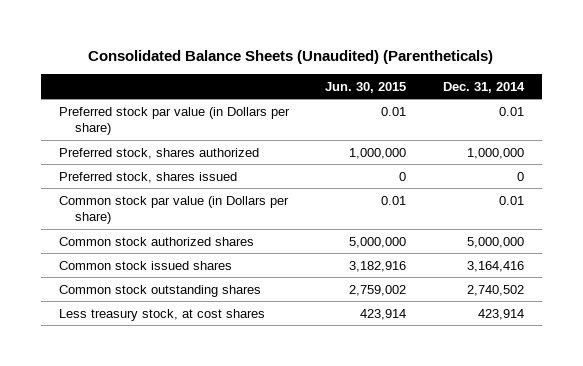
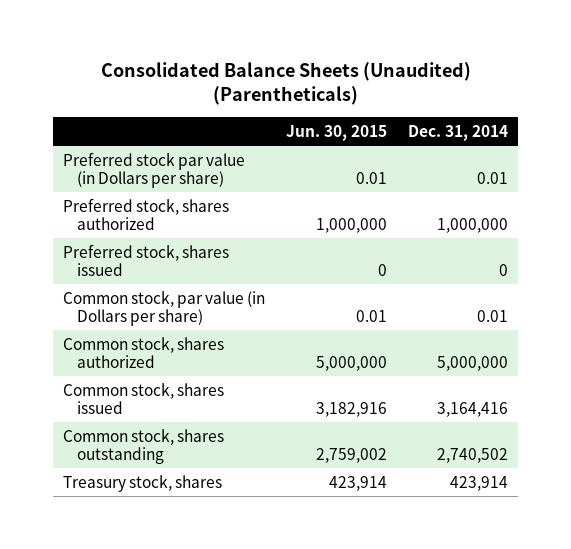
- Common stock par value (in Dollars per share) | 0.01 | 0.01
- Common stock authorized shares | 5,000,000 | 5,000,000
- Common stock issued shares | 3,182,916 | 3,164,416
- Common stock outstanding shares | 2,759,002 | 2,740,502
- Less treasury stock, at cost shares | 423,914 | 423,914
+ Common stock, par value (in Dollars per share) | 0.01 | 0.01
+ Common stock, shares authorized | 5,000,000 | 5,000,000
+ Common stock, shares issued | 3,182,916 | 3,164,416
+ Common stock, shares outstanding | 2,759,002 | 2,740,502
+ Treasury stock, shares | 423,914 | 423,914

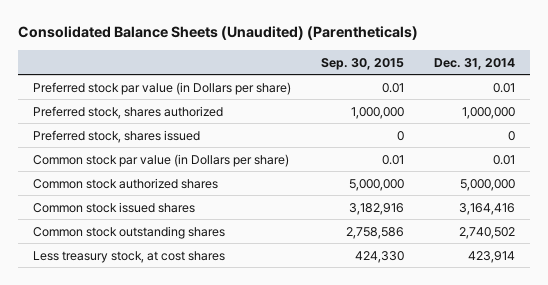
- | Jun. 30, 2015 | Dec. 31, 2014
+ | Sep. 30, 2015 | Dec. 31, 2014
- Common stock, par value (in Dollars per share) | 0.01 | 0.01
- Common stock, shares authorized | 5,000,000 | 5,000,000
- Common stock, shares issued | 3,182,916 | 3,164,416
- Common stock, shares outstanding | 2,759,002 | 2,740,502
- Treasury stock, shares | 423,914 | 423,914
+ Common stock par value (in Dollars per share) | 0.01 | 0.01
+ Common stock authorized shares | 5,000,000 | 5,000,000
+ Common stock issued shares | 3,182,916 | 3,164,416
+ Common stock outstanding shares | 2,758,586 | 2,740,502
+ Less treasury stock, at cost shares | 424,330 | 423,914

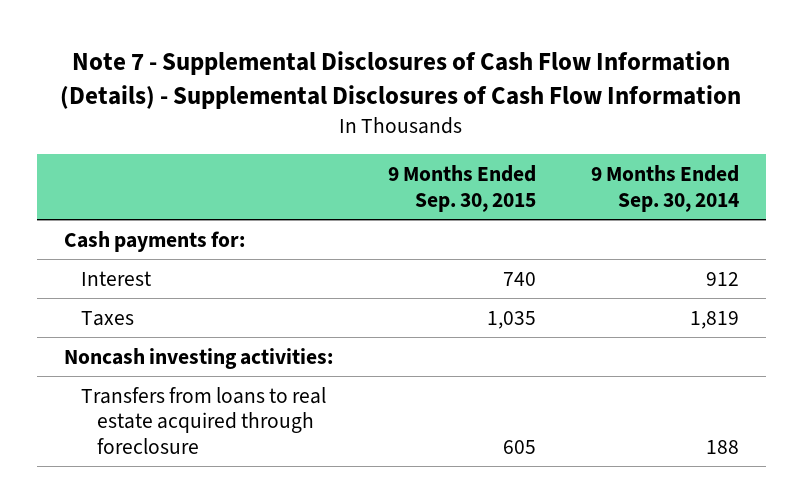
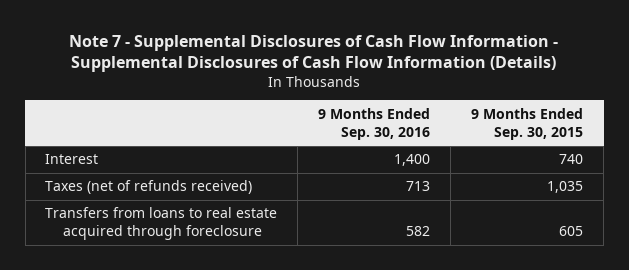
- Note 7 - Supplemental Disclosures of Cash Flow Information (Details) - Supplemental Disclosures of Cash Flow Information
+ Note 7 - Supplemental Disclosures of Cash Flow Information - Supplemental Disclosures of Cash Flow Information (Details)
- | 9 Months Ended Sep. 30, 2015 | 9 Months Ended Sep. 30, 2014
+ | 9 Months Ended Sep. 30, 2016 | 9 Months Ended Sep. 30, 2015
- Cash payments for:
- Taxes | 1,035 | 1,819
- Noncash investing activities:
+ Taxes (net of refunds received) | 713 | 1,035

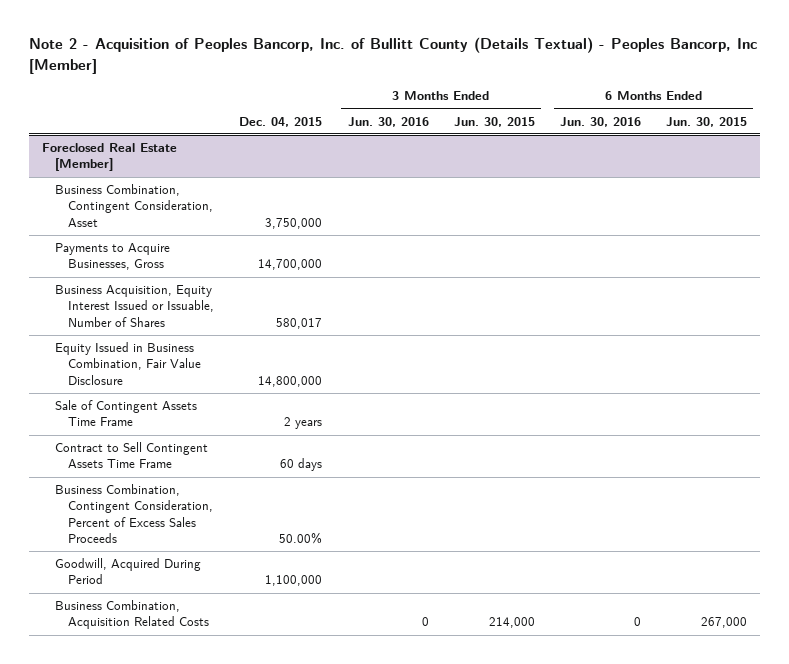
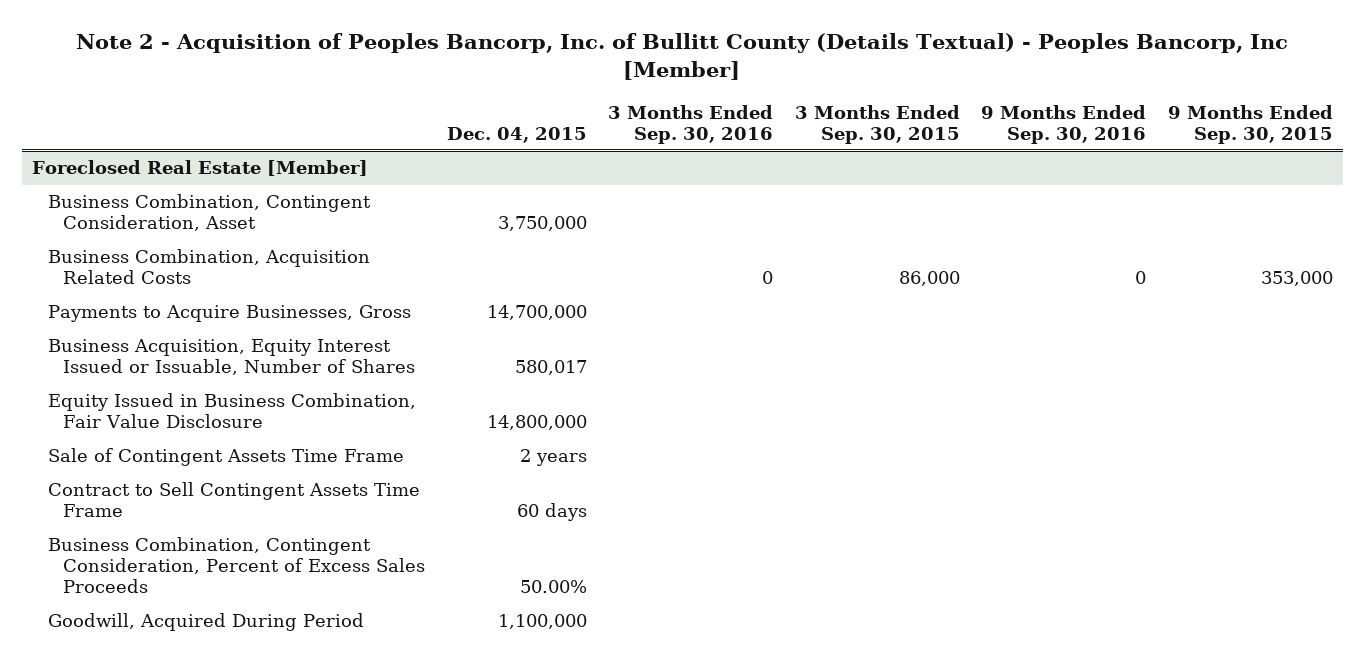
- | Dec. 04, 2015 | 3 Months Ended Jun. 30, 2016 | 3 Months Ended Jun. 30, 2015 | 6 Months Ended Jun. 30, 2016 | 6 Months Ended Jun. 30, 2015
+ | Dec. 04, 2015 | 3 Months Ended Sep. 30, 2016 | 3 Months Ended Sep. 30, 2015 | 9 Months Ended Sep. 30, 2016 | 9 Months Ended Sep. 30, 2015
@ Foreclosed Real Estate [Member]
moved up: Business Combination, Acquisition Related Costs | | 0 | 86,000 | 0 | 353,000

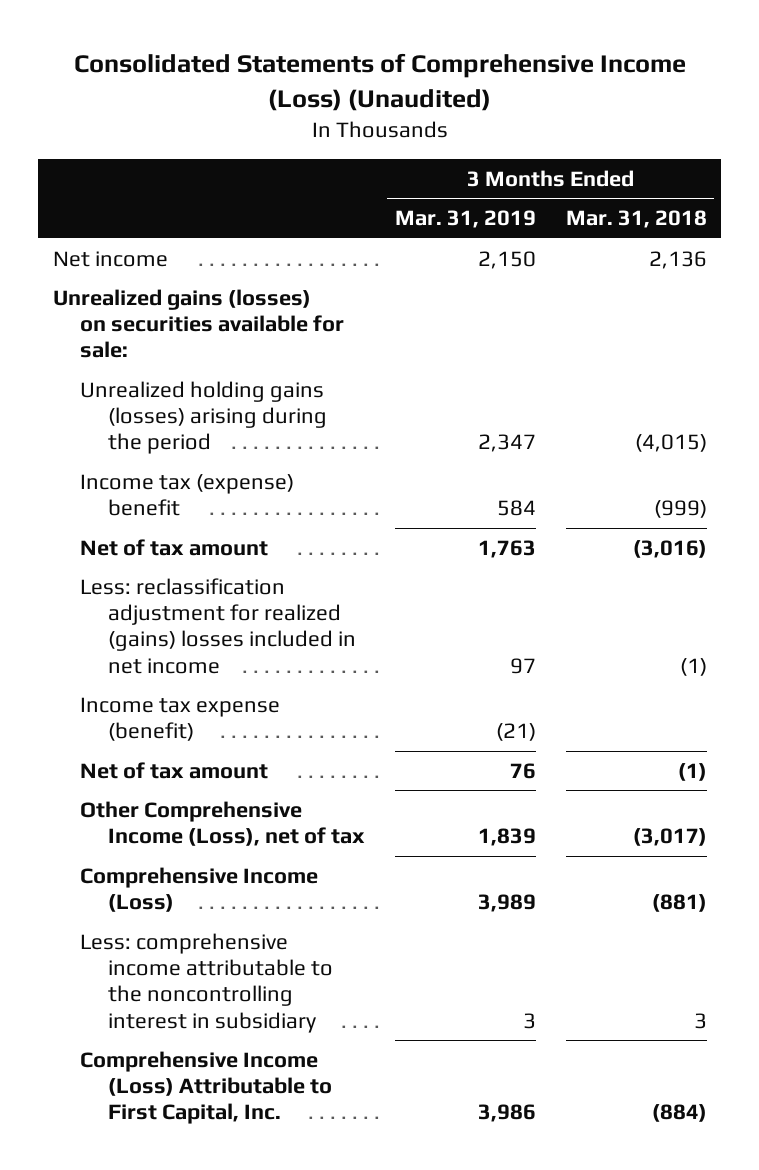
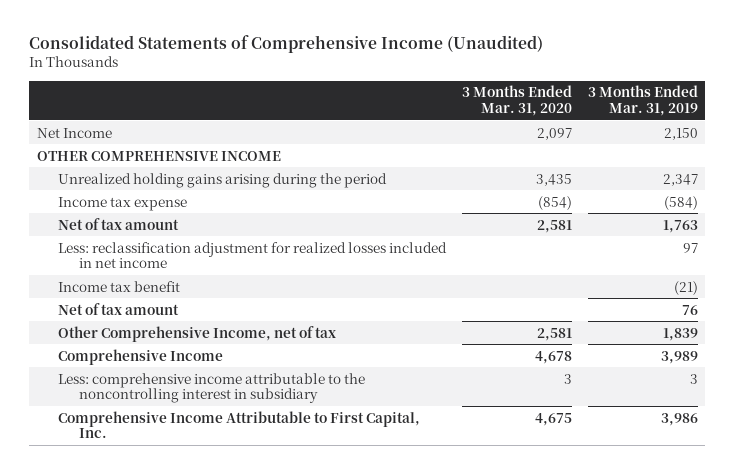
- Consolidated Statements of Comprehensive Income (Loss) (Unaudited)
+ Consolidated Statements of Comprehensive Income (Unaudited)
- | 3 Months Ended Mar. 31, 2019 | 3 Months Ended Mar. 31, 2018
+ | 3 Months Ended Mar. 31, 2020 | 3 Months Ended Mar. 31, 2019
- Net income | 2,150 | 2,136
- Unrealized gains (losses) on securities available for sale:
- Unrealized holding gains (losses) arising during the period | 2,347 | (4,015)
- Income tax (expense) benefit | 584 | (999)
+ Net Income | 2,097 | 2,150
+ OTHER COMPREHENSIVE INCOME
+ Unrealized holding gains arising during the period | 3,435 | 2,347
+ Income tax expense | (854) | (584)
- Less: reclassification adjustment for realized (gains) losses included in net income | 97 | (1)
- Income tax expense (benefit) | (21) |
+ Less: reclassification adjustment for realized losses included in net income | | 97
+ Income tax benefit | | (21)
- Other Comprehensive Income (Loss), net of tax | 1,839 | (3,017)
- Comprehensive Income (Loss) | 3,989 | (881)
+ Other Comprehensive Income, net of tax | 2,581 | 1,839
+ Comprehensive Income | 4,678 | 3,989
- Comprehensive Income (Loss) Attributable to First Capital, Inc. | 3,986 | (884)
+ Comprehensive Income Attributable to First Capital, Inc. | 4,675 | 3,986

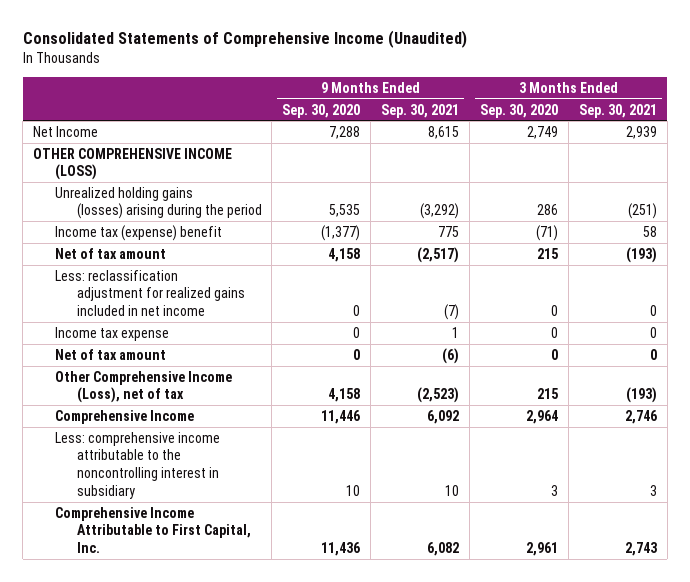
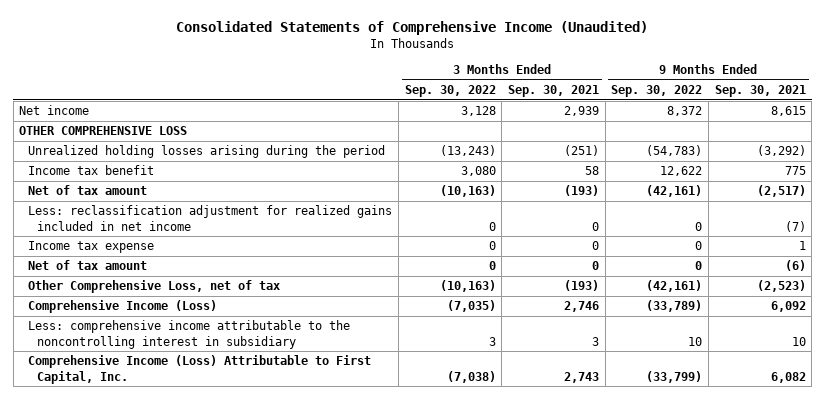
- | 9 Months Ended Sep. 30, 2020 | 9 Months Ended Sep. 30, 2021 | 3 Months Ended Sep. 30, 2020 | 3 Months Ended Sep. 30, 2021
+ | 3 Months Ended Sep. 30, 2022 | 3 Months Ended Sep. 30, 2021 | 9 Months Ended Sep. 30, 2022 | 9 Months Ended Sep. 30, 2021
- Net Income | 7,288 | 8,615 | 2,749 | 2,939
- OTHER COMPREHENSIVE INCOME (LOSS)
- Unrealized holding gains (losses) arising during the period | 5,535 | (3,292) | 286 | (251)
- Income tax (expense) benefit | (1,377) | 775 | (71) | 58
+ Net income | 3,128 | 2,939 | 8,372 | 8,615
+ OTHER COMPREHENSIVE LOSS
+ Unrealized holding losses arising during the period | (13,243) | (251) | (54,783) | (3,292)
+ Income tax benefit | 3,080 | 58 | 12,622 | 775
- Other Comprehensive Income (Loss), net of tax | 4,158 | (2,523) | 215 | (193)
- Comprehensive Income | 11,446 | 6,092 | 2,964 | 2,746
+ Other Comprehensive Loss, net of tax | (10,163) | (193) | (42,161) | (2,523)
+ Comprehensive Income (Loss) | (7,035) | 2,746 | (33,789) | 6,092
- Comprehensive Income Attributable to First Capital, Inc. | 11,436 | 6,082 | 2,961 | 2,743
+ Comprehensive Income (Loss) Attributable to First Capital, Inc. | (7,038) | 2,743 | (33,799) | 6,082

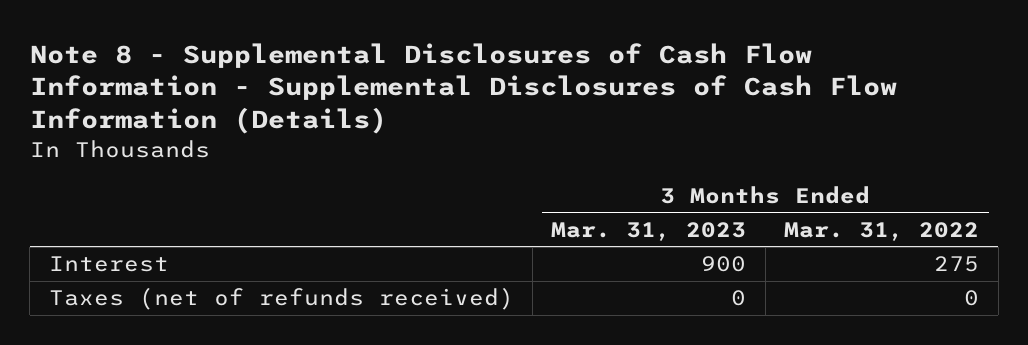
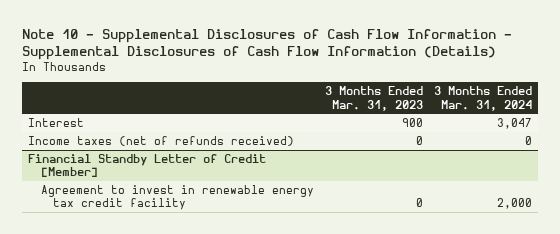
- Note 8 - Supplemental Disclosures of Cash Flow Information - Supplemental Disclosures of Cash Flow Information (Details)
+ Note 10 - Supplemental Disclosures of Cash Flow Information - Supplemental Disclosures of Cash Flow Information (Details)
- | 3 Months Ended Mar. 31, 2023 | 3 Months Ended Mar. 31, 2022
+ | 3 Months Ended Mar. 31, 2023 | 3 Months Ended Mar. 31, 2024
- Taxes (net of refunds received) | 0 | 0
+ Income taxes (net of refunds received) | 0 | 0
+ Financial Standby Letter of Credit [Member]
+ Agreement to invest in renewable energy tax credit facility | 0 | 2,000

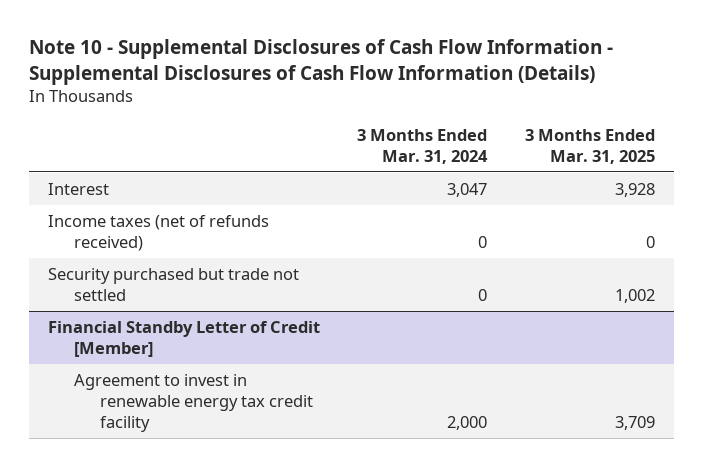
- | 3 Months Ended Mar. 31, 2023 | 3 Months Ended Mar. 31, 2024
+ | 3 Months Ended Mar. 31, 2024 | 3 Months Ended Mar. 31, 2025
+ Security purchased but trade not settled | 0 | 1,002

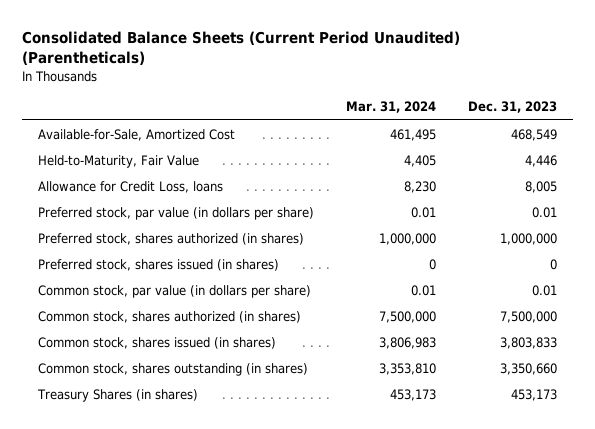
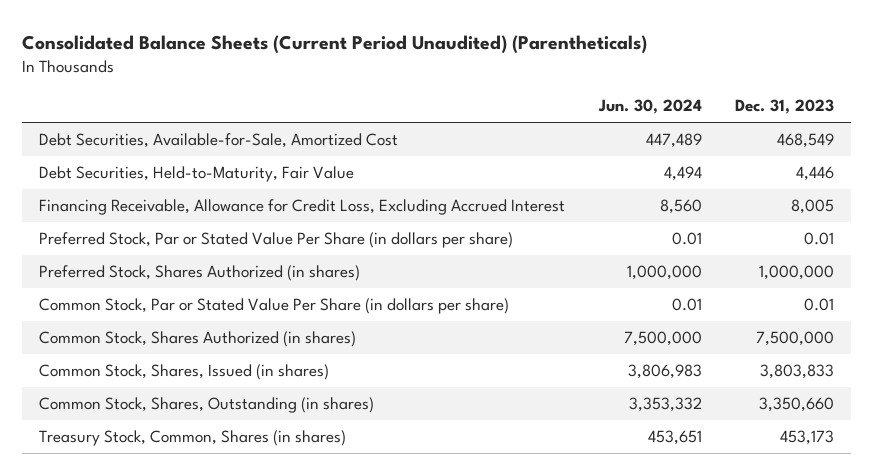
- | Mar. 31, 2024 | Dec. 31, 2023
+ | Jun. 30, 2024 | Dec. 31, 2023
- Available-for-Sale, Amortized Cost | 461,495 | 468,549
- Held-to-Maturity, Fair Value | 4,405 | 4,446
- Allowance for Credit Loss, loans | 8,230 | 8,005
- Preferred stock, par value (in dollars per share) | 0.01 | 0.01
- Preferred stock, shares authorized (in shares) | 1,000,000 | 1,000,000
- Preferred stock, shares issued (in shares) | 0 | 0
- Common stock, par value (in dollars per share) | 0.01 | 0.01
- Common stock, shares authorized (in shares) | 7,500,000 | 7,500,000
- Common stock, shares issued (in shares) | 3,806,983 | 3,803,833
- Common stock, shares outstanding (in shares) | 3,353,810 | 3,350,660
- Treasury Shares (in shares) | 453,173 | 453,173
+ Debt Securities, Available-for-Sale, Amortized Cost | 447,489 | 468,549
+ Debt Securities, Held-to-Maturity, Fair Value | 4,494 | 4,446
+ Financing Receivable, Allowance for Credit Loss, Excluding Accrued Interest | 8,560 | 8,005
+ Preferred Stock, Par or Stated Value Per Share (in dollars per share) | 0.01 | 0.01
+ Preferred Stock, Shares Authorized (in shares) | 1,000,000 | 1,000,000
+ Common Stock, Par or Stated Value Per Share (in dollars per share) | 0.01 | 0.01
+ Common Stock, Shares Authorized (in shares) | 7,500,000 | 7,500,000
+ Common Stock, Shares, Issued (in shares) | 3,806,983 | 3,803,833
+ Common Stock, Shares, Outstanding (in shares) | 3,353,332 | 3,350,660
+ Treasury Stock, Common, Shares (in shares) | 453,651 | 453,173

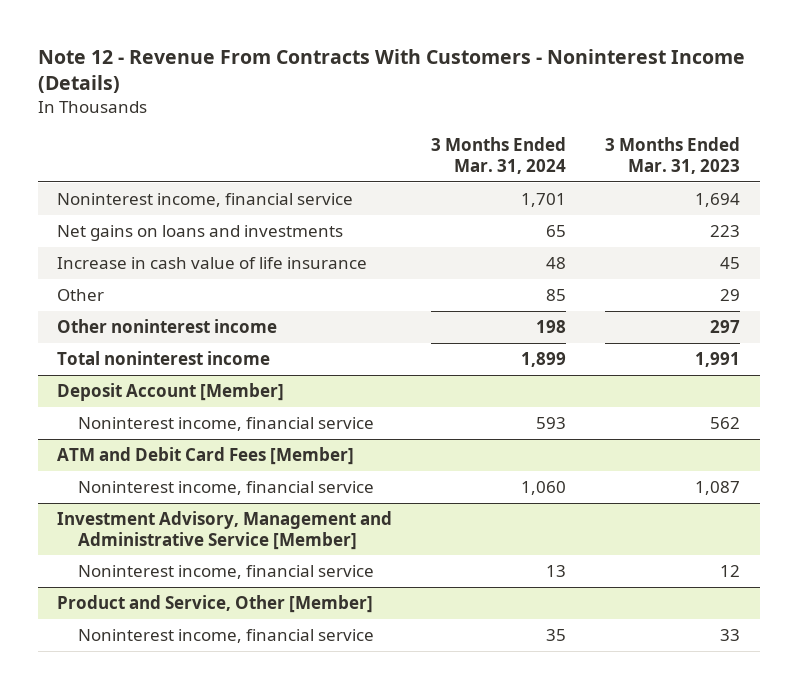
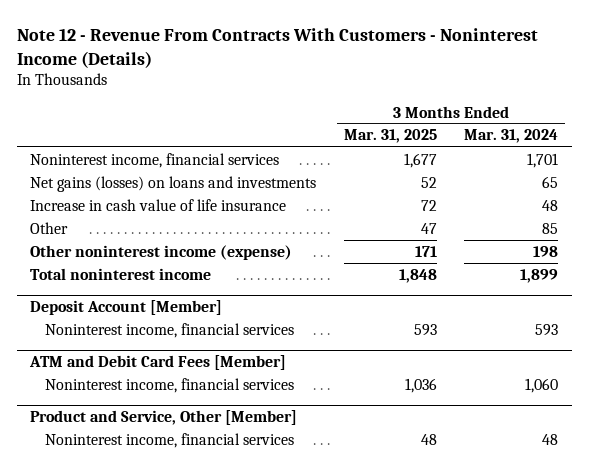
- | 3 Months Ended Mar. 31, 2024 | 3 Months Ended Mar. 31, 2023
+ | 3 Months Ended Mar. 31, 2025 | 3 Months Ended Mar. 31, 2024
- Noninterest income, financial service | 1,701 | 1,694
- Net gains on loans and investments | 65 | 223
+ Noninterest income, financial services | 1,677 | 1,701
+ Net gains (losses) on loans and investments | 52 | 65
- Other noninterest income | 198 | 297
+ Other noninterest income (expense) | 171 | 198
@ Deposit Account [Member]
- Noninterest income, financial service | 593 | 562
+ Noninterest income, financial services | 593 | 593
@ ATM and Debit Card Fees [Member]
- Noninterest income, financial service | 1,060 | 1,087
- Investment Advisory, Management and Administrative Service [Member]
- Noninterest income, financial service | 13 | 12
@ ATM and Debit Card Fees [Member]
+ Noninterest income, financial services | 1,036 | 1,060
@ Product and Service, Other [Member]
- Noninterest income, financial service | 35 | 33
+ Noninterest income, financial services | 48 | 48

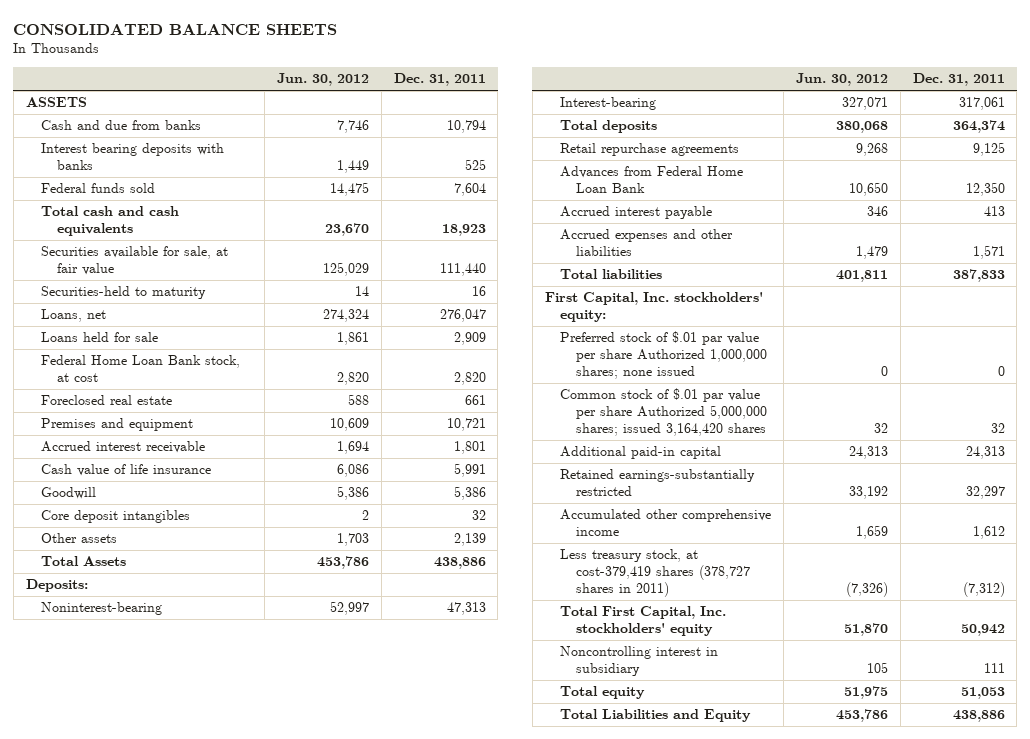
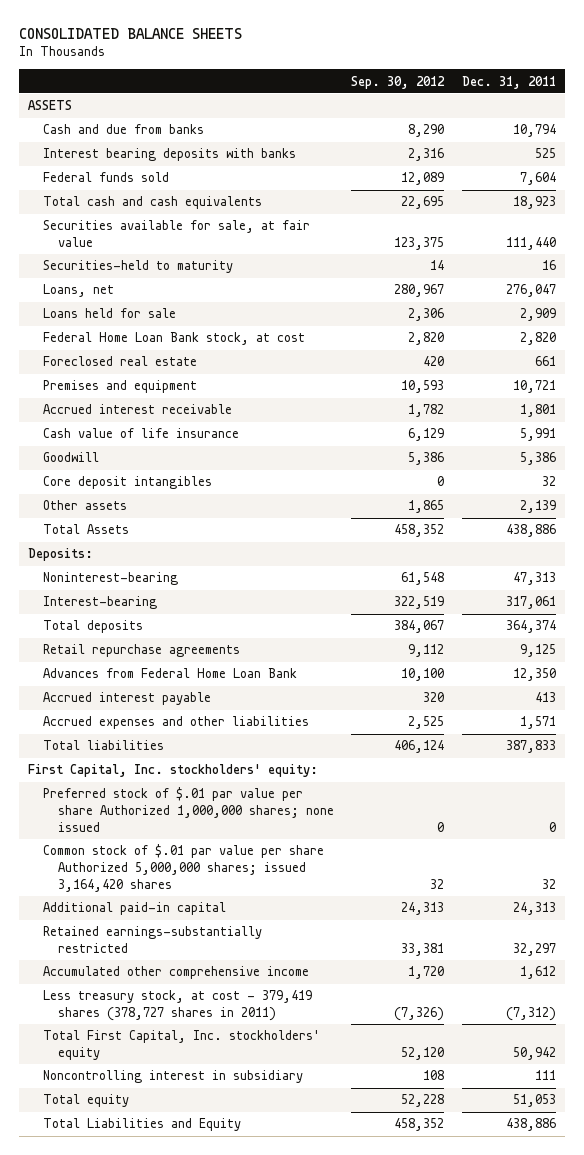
- | Jun. 30, 2012 | Dec. 31, 2011
+ | Sep. 30, 2012 | Dec. 31, 2011
- Less treasury stock, at cost-379,419 shares (378,727 shares in 2011) | (7,326) | (7,312)
+ Less treasury stock, at cost - 379,419 shares (378,727 shares in 2011) | (7,326) | (7,312)

